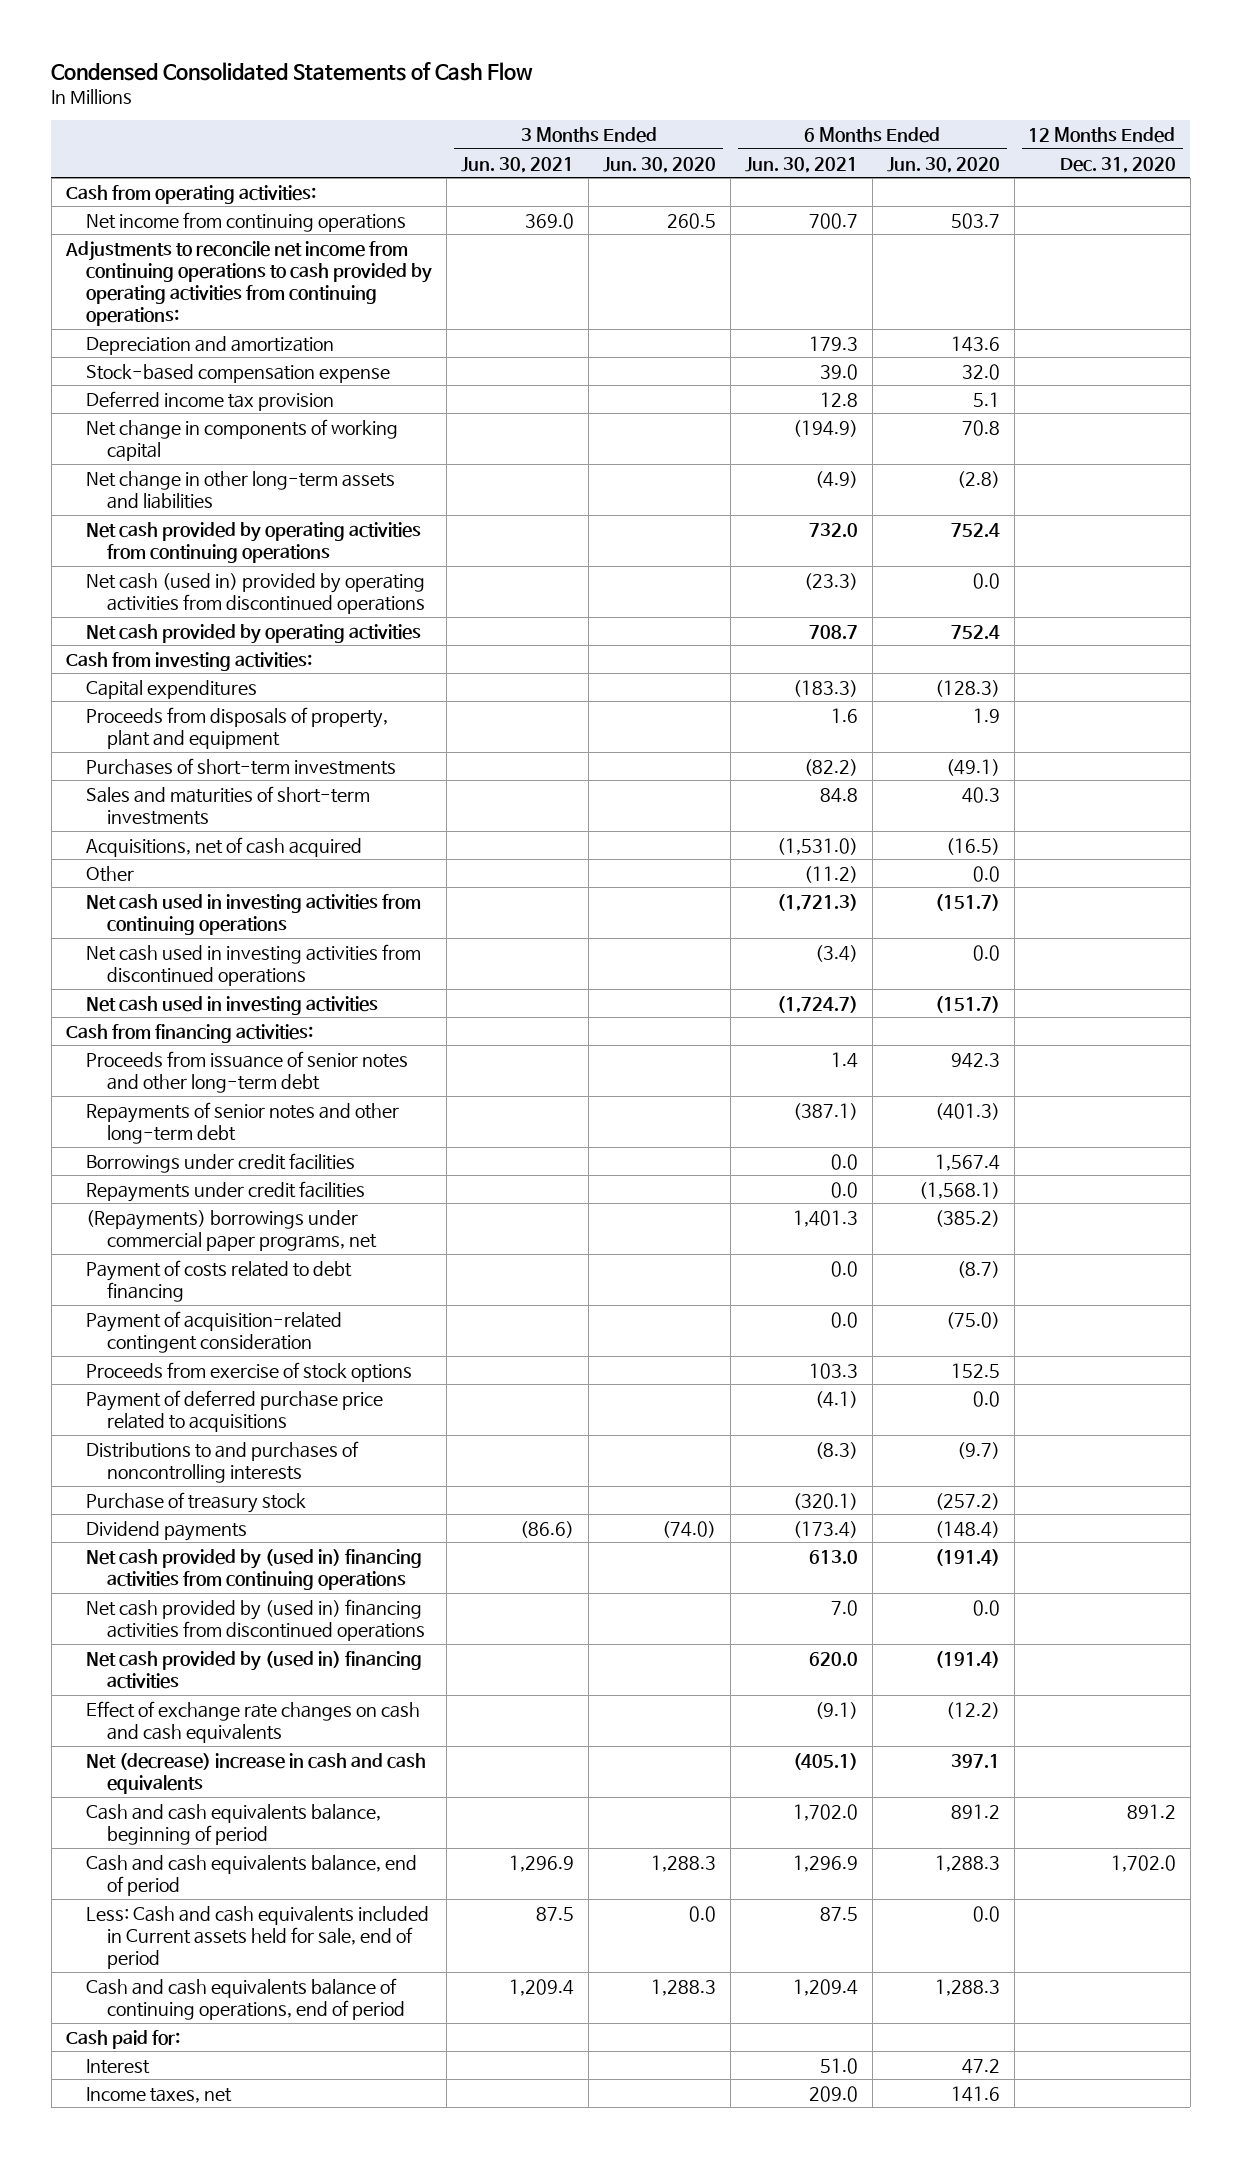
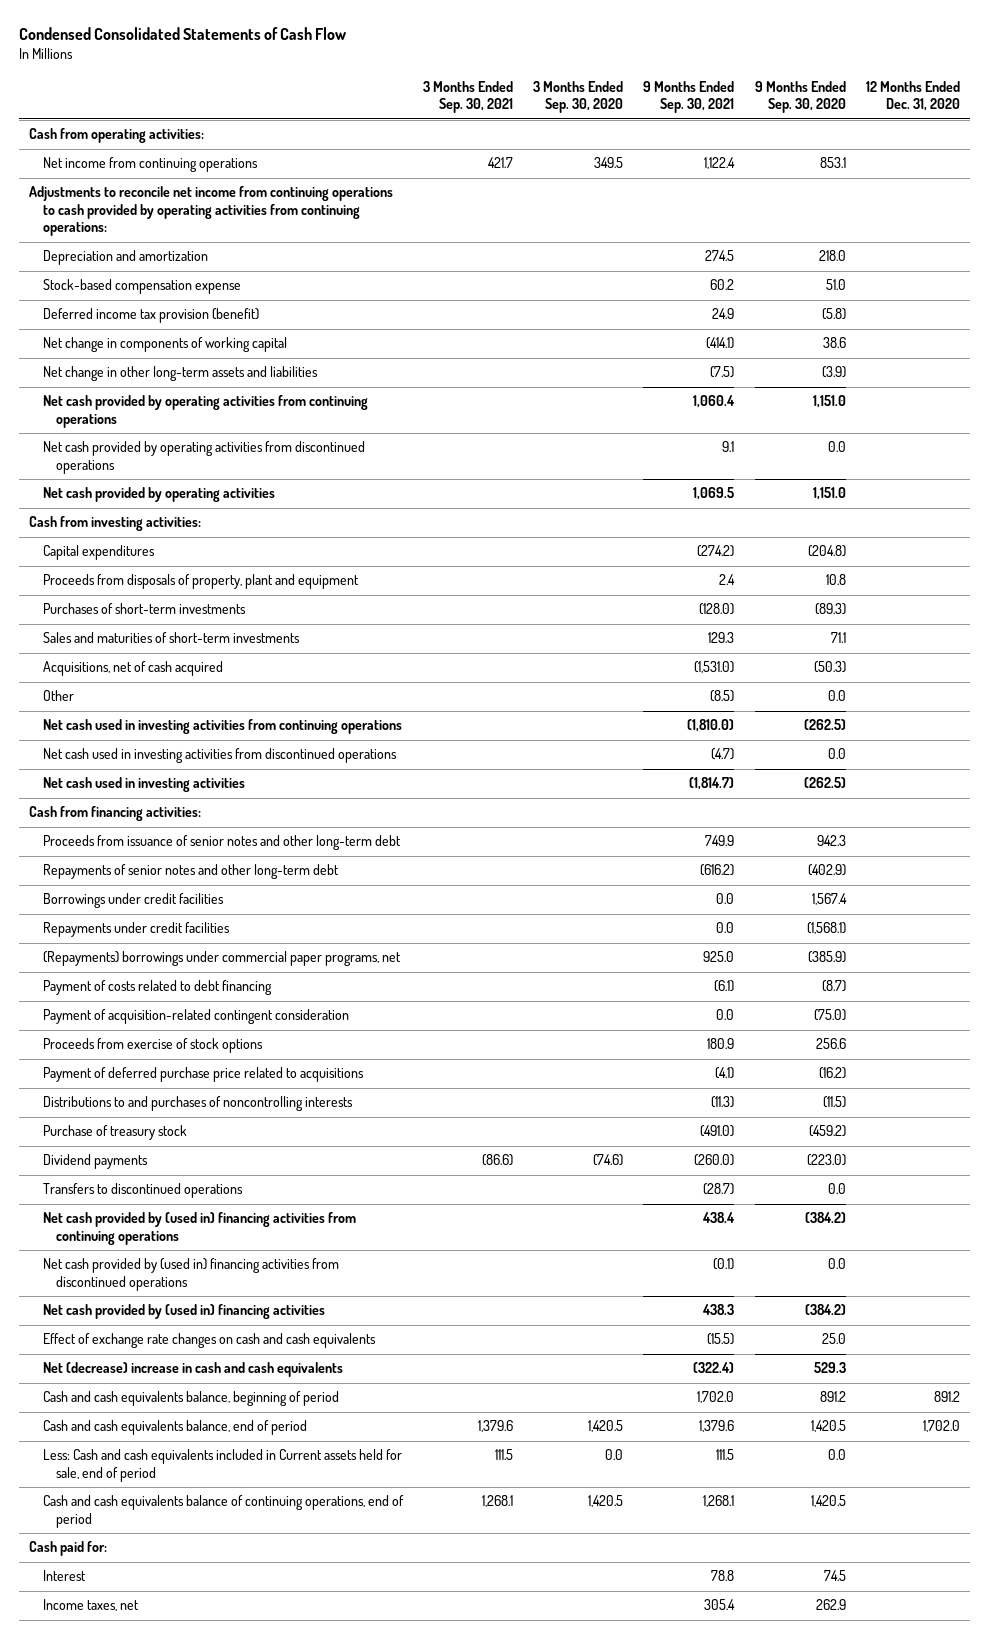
- | 3 Months Ended Jun. 30, 2021 | 3 Months Ended Jun. 30, 2020 | 6 Months Ended Jun. 30, 2021 | 6 Months Ended Jun. 30, 2020 | 12 Months Ended Dec. 31, 2020
+ | 3 Months Ended Sep. 30, 2021 | 3 Months Ended Sep. 30, 2020 | 9 Months Ended Sep. 30, 2021 | 9 Months Ended Sep. 30, 2020 | 12 Months Ended Dec. 31, 2020
- Deferred income tax provision | | | 12.8 | 5.1 |
+ Deferred income tax provision (benefit) | | | 24.9 | (5.8) |
- Net cash (used in) provided by operating activities from discontinued operations | | | (23.3) | 0.0 |
+ Net cash provided by operating activities from discontinued operations | | | 9.1 | 0.0 |
+ Transfers to discontinued operations | | | (28.7) | 0.0 |

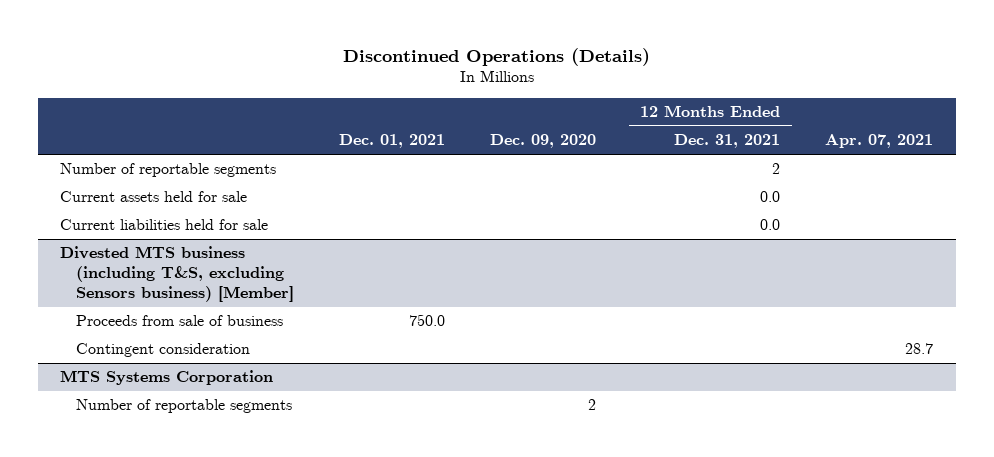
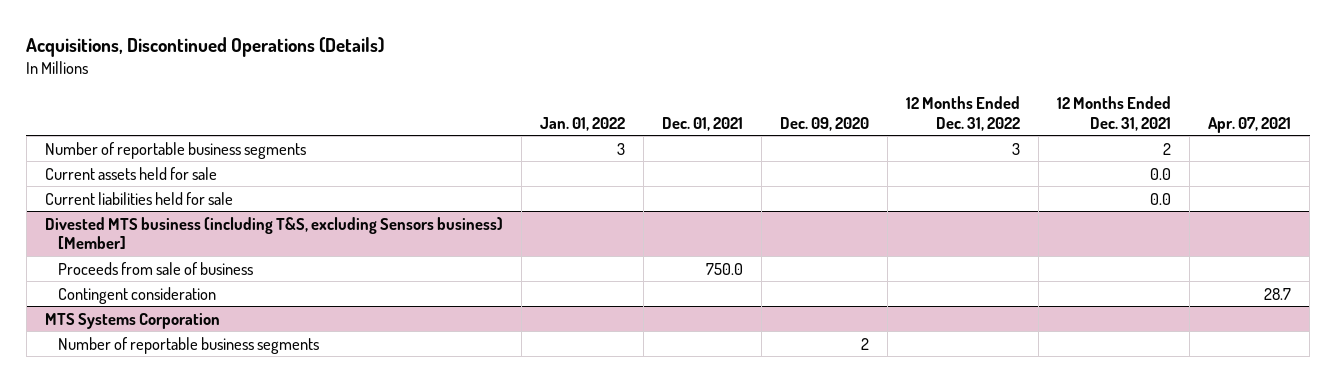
- Discontinued Operations (Details)
+ Acquisitions, Discontinued Operations (Details)
- | Dec. 01, 2021 | Dec. 09, 2020 | 12 Months Ended Dec. 31, 2021 | Apr. 07, 2021
+ | Jan. 01, 2022 | Dec. 01, 2021 | Dec. 09, 2020 | 12 Months Ended Dec. 31, 2022 | 12 Months Ended Dec. 31, 2021 | Apr. 07, 2021
- Number of reportable segments | | | 2 |
+ Number of reportable business segments | 3 | | | 3 | 2 |
@ MTS Systems Corporation
- Number of reportable segments | | 2 | |
+ Number of reportable business segments | | | 2 | | |

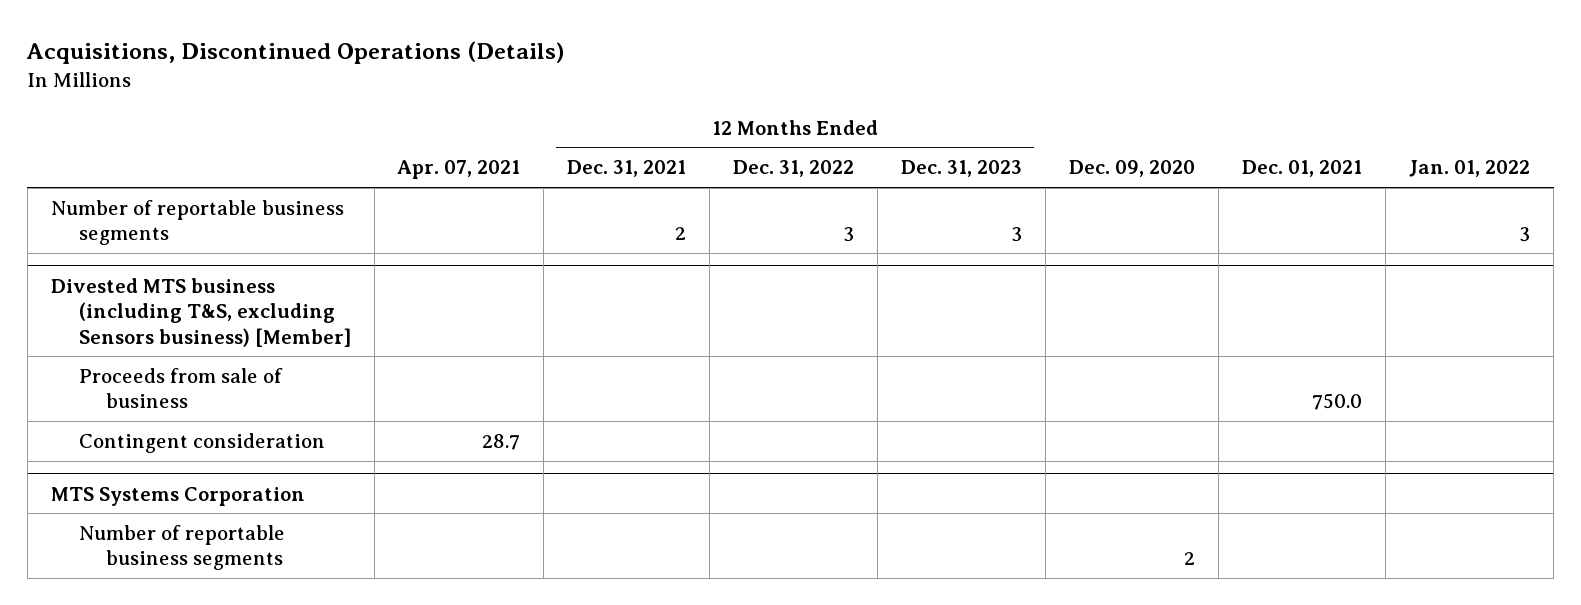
- | Jan. 01, 2022 | Dec. 01, 2021 | Dec. 09, 2020 | 12 Months Ended Dec. 31, 2022 | 12 Months Ended Dec. 31, 2021 | Apr. 07, 2021
+ | Apr. 07, 2021 | 12 Months Ended Dec. 31, 2021 | 12 Months Ended Dec. 31, 2022 | 12 Months Ended Dec. 31, 2023 | Dec. 09, 2020 | Dec. 01, 2021 | Jan. 01, 2022
- Current assets held for sale | | | | | 0.0 |
- Current liabilities held for sale | | | | | 0.0 |

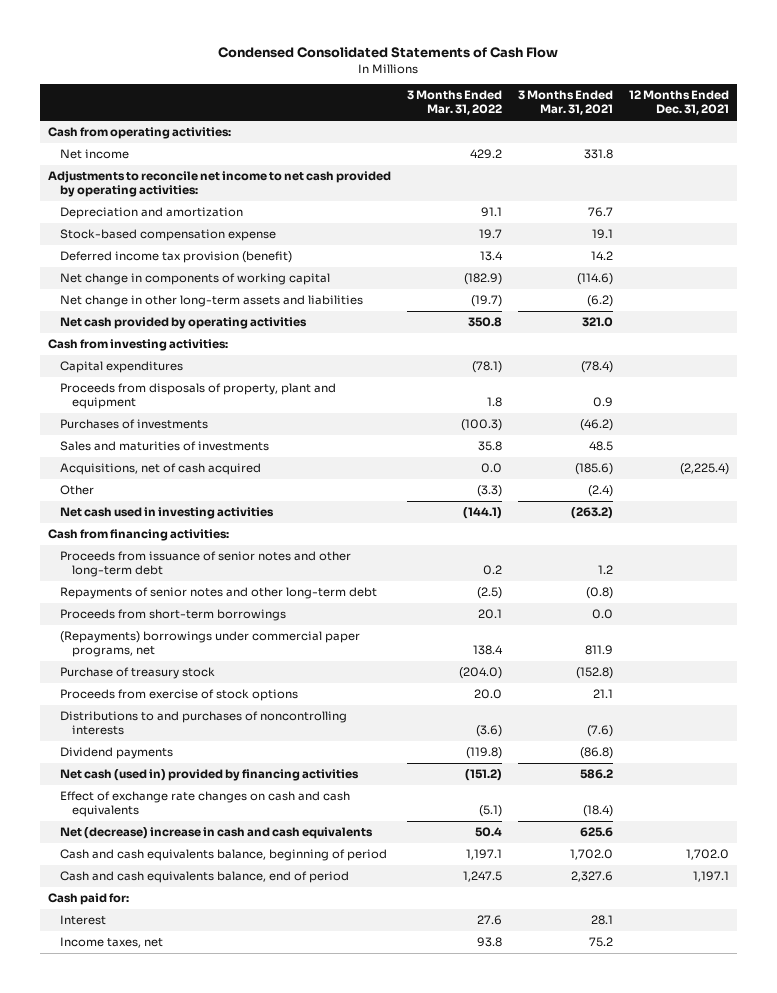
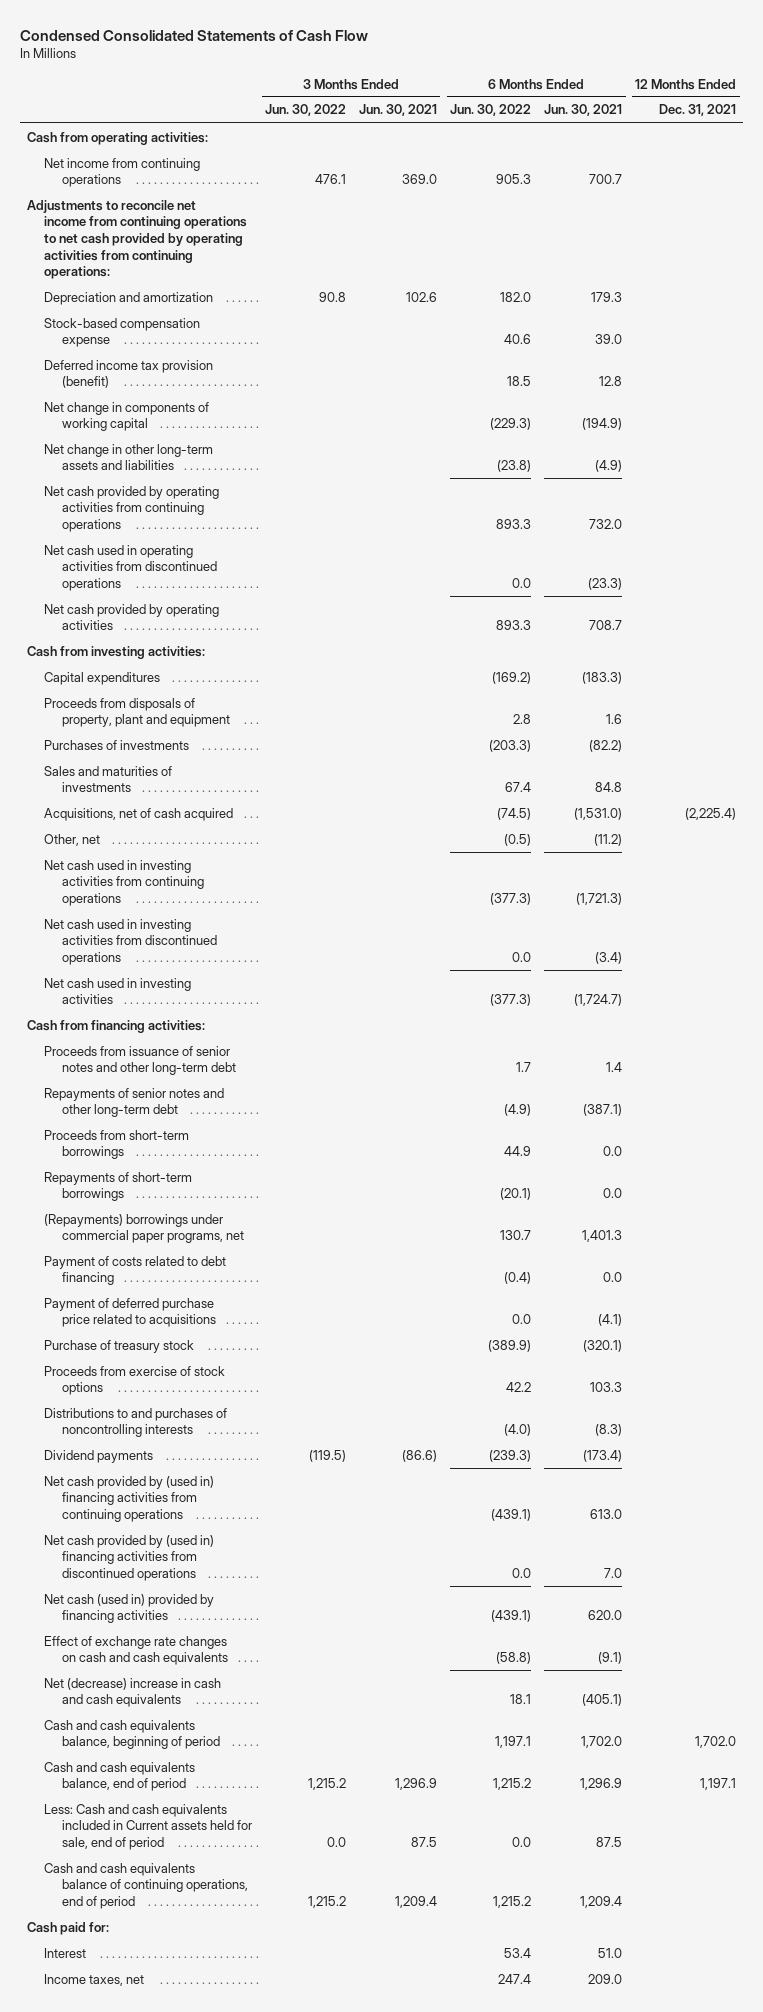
- | 3 Months Ended Mar. 31, 2022 | 3 Months Ended Mar. 31, 2021 | 12 Months Ended Dec. 31, 2021
+ | 3 Months Ended Jun. 30, 2022 | 3 Months Ended Jun. 30, 2021 | 6 Months Ended Jun. 30, 2022 | 6 Months Ended Jun. 30, 2021 | 12 Months Ended Dec. 31, 2021
- Net income | 429.2 | 331.8 |
- Adjustments to reconcile net income to net cash provided by operating activities:
+ Net income from continuing operations | 476.1 | 369.0 | 905.3 | 700.7 |
+ Adjustments to reconcile net income from continuing operations to net cash provided by operating activities from continuing operations:
+ Net cash provided by operating activities from continuing operations | | | 893.3 | 732.0 |
+ Net cash used in operating activities from discontinued operations | | | 0.0 | (23.3) |
- Other | (3.3) | (2.4) |
+ Other, net | | | (0.5) | (11.2) |
+ Net cash used in investing activities from continuing operations | | | (377.3) | (1,721.3) |
+ Net cash used in investing activities from discontinued operations | | | 0.0 | (3.4) |
+ Repayments of short-term borrowings | | | (20.1) | 0.0 |
+ Payment of costs related to debt financing | | | (0.4) | 0.0 |
+ Payment of deferred purchase price related to acquisitions | | | 0.0 | (4.1) |
+ Net cash provided by (used in) financing activities from continuing operations | | | (439.1) | 613.0 |
+ Net cash provided by (used in) financing activities from discontinued operations | | | 0.0 | 7.0 |
+ Less: Cash and cash equivalents included in Current assets held for sale, end of period | 0.0 | 87.5 | 0.0 | 87.5 |
+ Cash and cash equivalents balance of continuing operations, end of period | 1,215.2 | 1,209.4 | 1,215.2 | 1,209.4 |

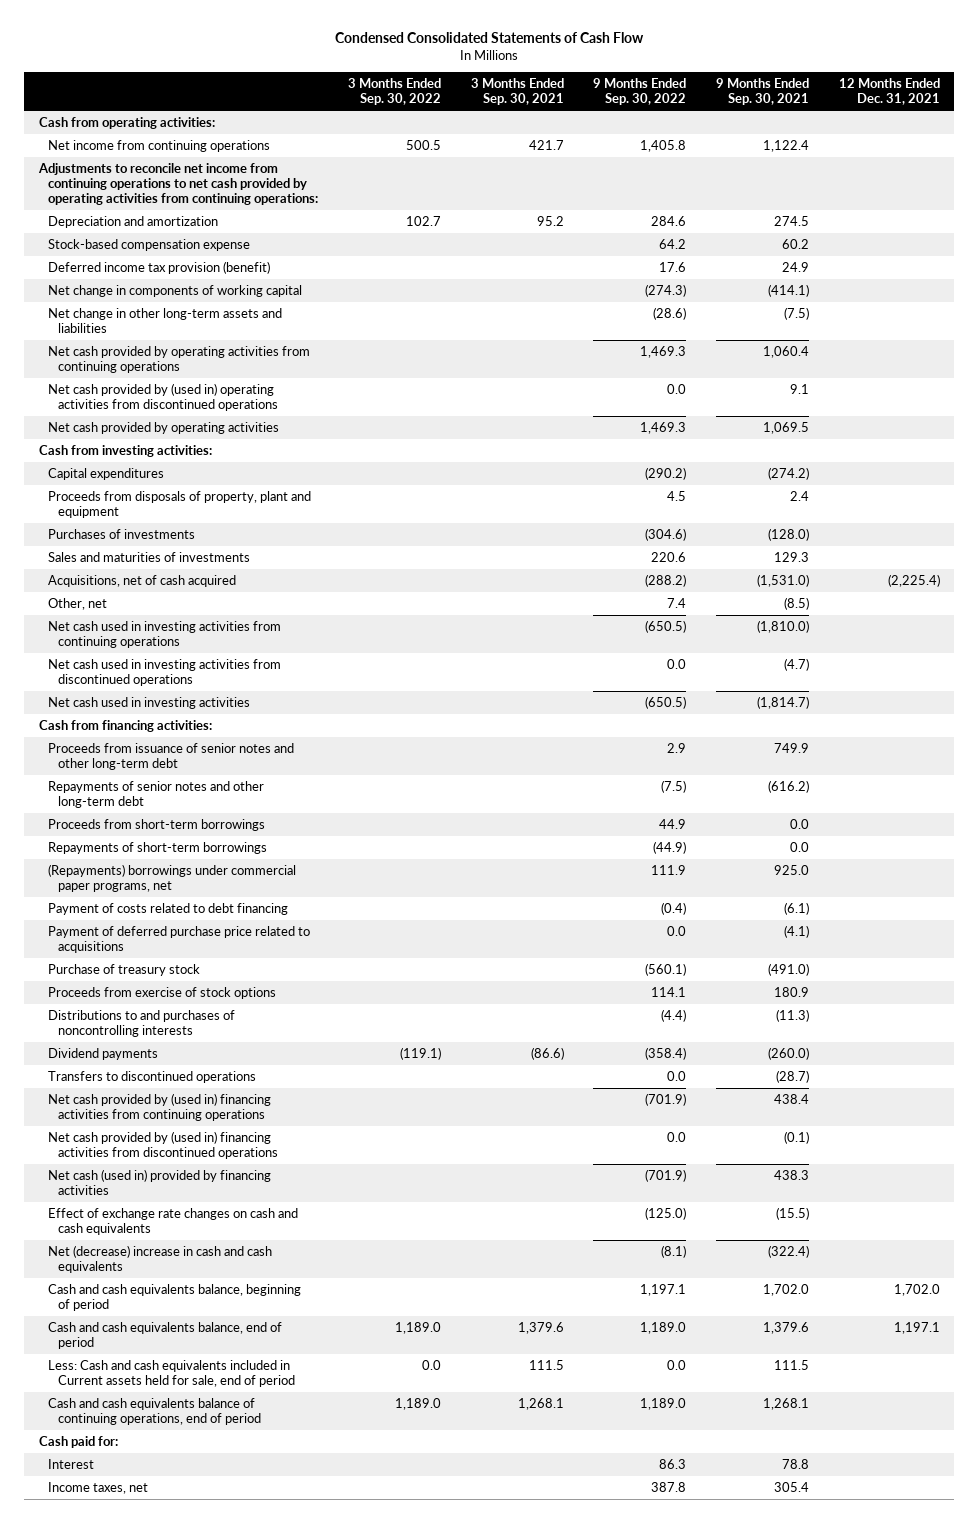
- | 3 Months Ended Jun. 30, 2022 | 3 Months Ended Jun. 30, 2021 | 6 Months Ended Jun. 30, 2022 | 6 Months Ended Jun. 30, 2021 | 12 Months Ended Dec. 31, 2021
+ | 3 Months Ended Sep. 30, 2022 | 3 Months Ended Sep. 30, 2021 | 9 Months Ended Sep. 30, 2022 | 9 Months Ended Sep. 30, 2021 | 12 Months Ended Dec. 31, 2021
- Net cash used in operating activities from discontinued operations | | | 0.0 | (23.3) |
+ Net cash provided by (used in) operating activities from discontinued operations | | | 0.0 | 9.1 |
+ Transfers to discontinued operations | | | 0.0 | (28.7) |

